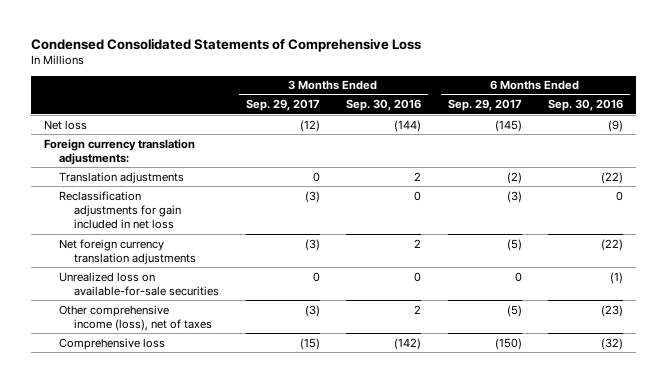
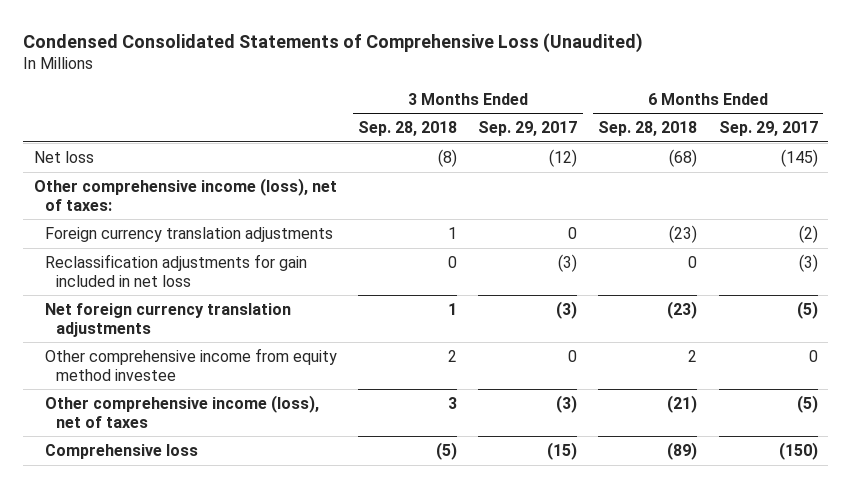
- Condensed Consolidated Statements of Comprehensive Loss
+ Condensed Consolidated Statements of Comprehensive Loss (Unaudited)
- | 3 Months Ended Sep. 29, 2017 | 3 Months Ended Sep. 30, 2016 | 6 Months Ended Sep. 29, 2017 | 6 Months Ended Sep. 30, 2016
+ | 3 Months Ended Sep. 28, 2018 | 3 Months Ended Sep. 29, 2017 | 6 Months Ended Sep. 28, 2018 | 6 Months Ended Sep. 29, 2017
- Foreign currency translation adjustments:
- Translation adjustments | 0 | 2 | (2) | (22)
+ Other comprehensive income (loss), net of taxes:
+ Foreign currency translation adjustments | 1 | 0 | (23) | (2)
- Unrealized loss on available-for-sale securities | 0 | 0 | 0 | (1)
+ Other comprehensive income from equity method investee | 2 | 0 | 2 | 0

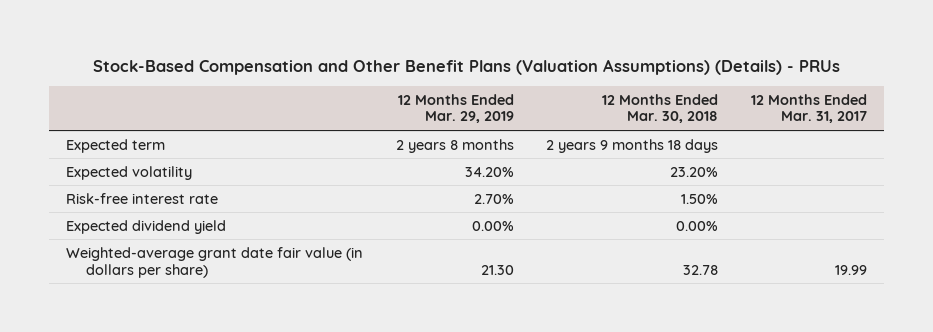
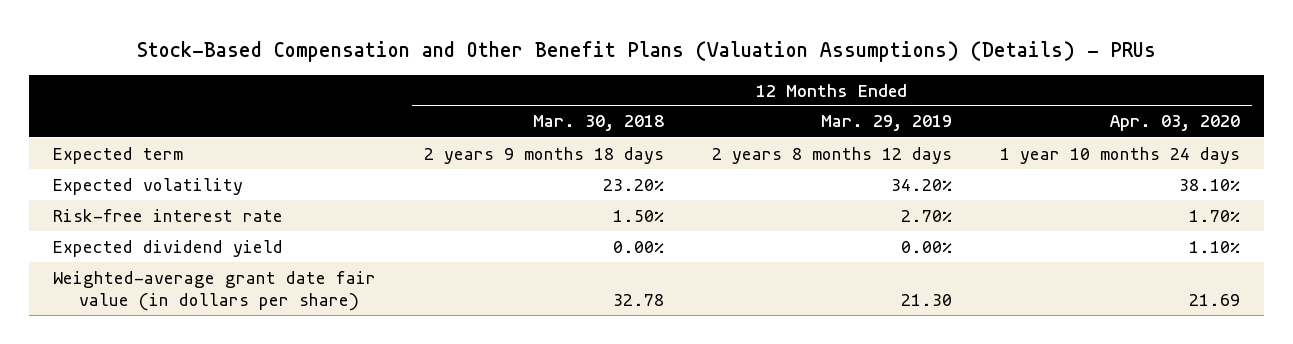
- | 12 Months Ended Mar. 29, 2019 | 12 Months Ended Mar. 30, 2018 | 12 Months Ended Mar. 31, 2017
+ | 12 Months Ended Mar. 30, 2018 | 12 Months Ended Mar. 29, 2019 | 12 Months Ended Apr. 03, 2020
- Expected term | 2 years 8 months | 2 years 9 months 18 days |
+ Expected term | 2 years 9 months 18 days | 2 years 8 months 12 days | 1 year 10 months 24 days

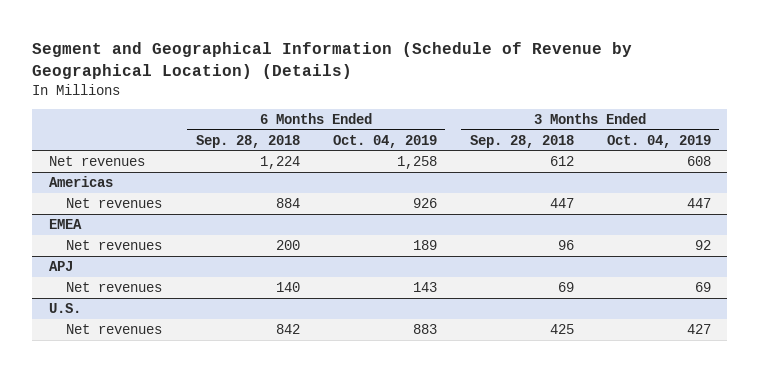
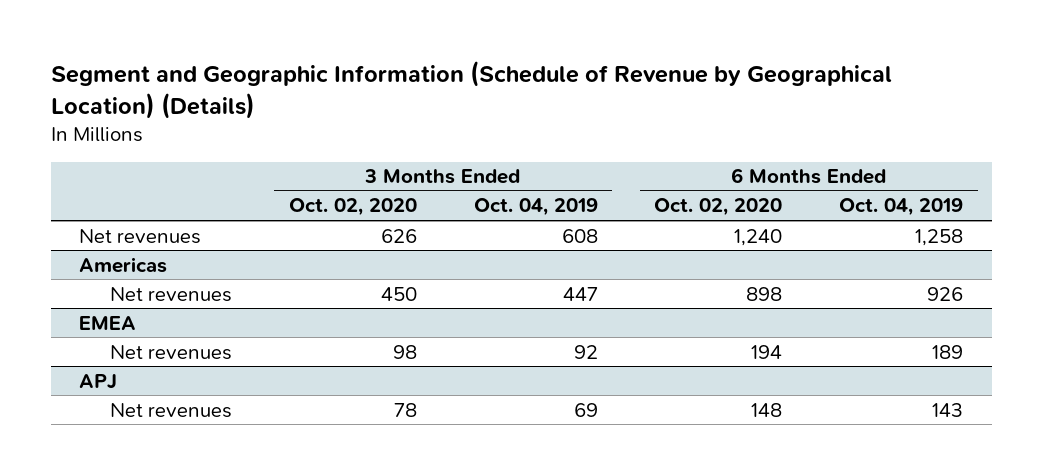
- Segment and Geographical Information (Schedule of Revenue by Geographical Location) (Details)
+ Segment and Geographic Information (Schedule of Revenue by Geographical Location) (Details)
- | 6 Months Ended Sep. 28, 2018 | 6 Months Ended Oct. 04, 2019 | 3 Months Ended Sep. 28, 2018 | 3 Months Ended Oct. 04, 2019
+ | 3 Months Ended Oct. 02, 2020 | 3 Months Ended Oct. 04, 2019 | 6 Months Ended Oct. 02, 2020 | 6 Months Ended Oct. 04, 2019
- U.S.
- Net revenues | 842 | 883 | 425 | 427

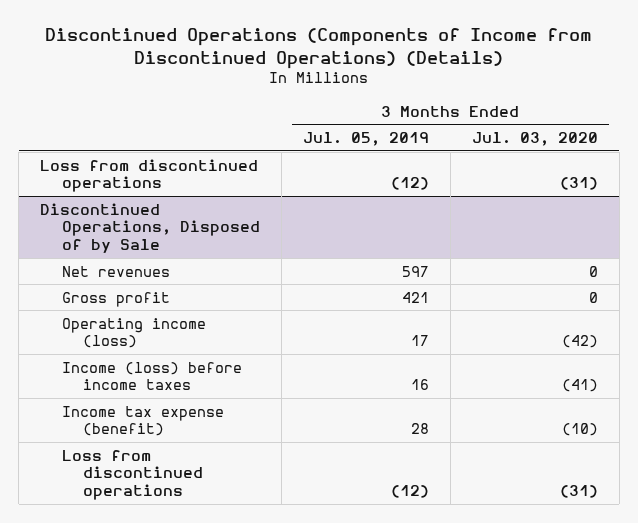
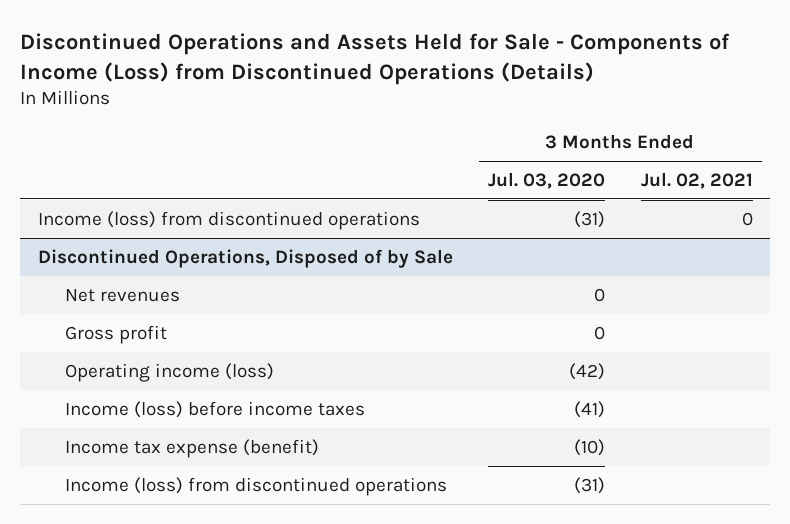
- Discontinued Operations (Components of Income from Discontinued Operations) (Details)
+ Discontinued Operations and Assets Held for Sale - Components of Income (Loss) from Discontinued Operations (Details)
- | 3 Months Ended Jul. 05, 2019 | 3 Months Ended Jul. 03, 2020
+ | 3 Months Ended Jul. 03, 2020 | 3 Months Ended Jul. 02, 2021
- Loss from discontinued operations | (12) | (31)
+ Income (loss) from discontinued operations | (31) | 0
@ Discontinued Operations, Disposed of by Sale
- Loss from discontinued operations | (12) | (31)
+ Income (loss) from discontinued operations | (31) |

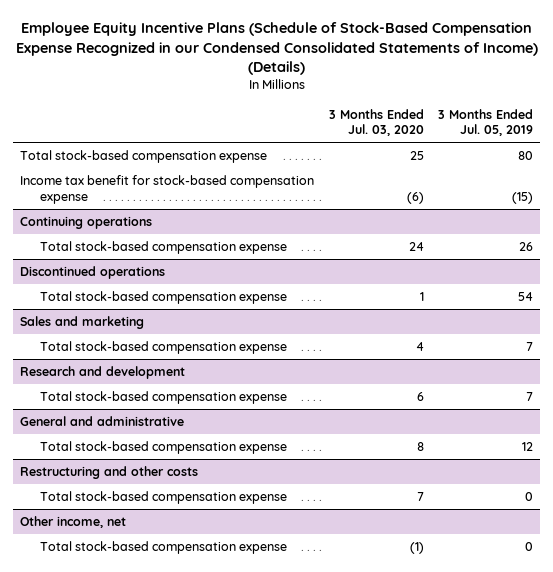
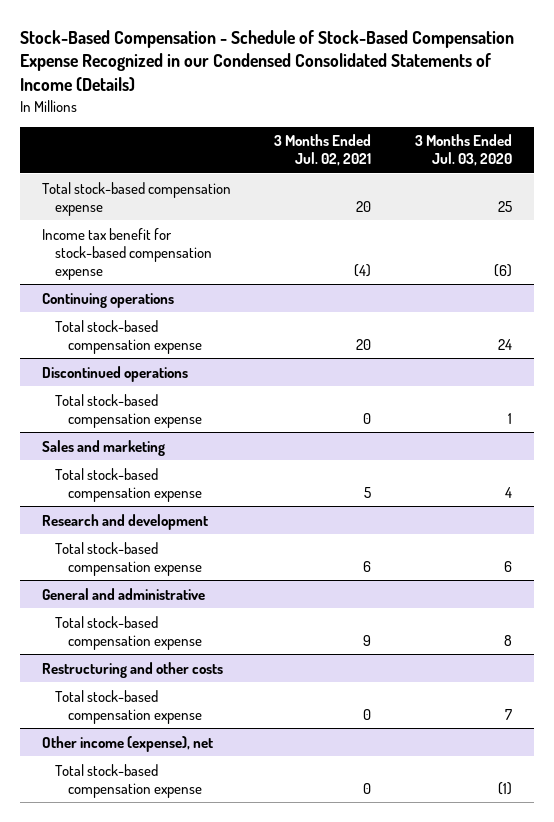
- Employee Equity Incentive Plans (Schedule of Stock-Based Compensation Expense Recognized in our Condensed Consolidated Statements of Income) (Details)
+ Stock-Based Compensation - Schedule of Stock-Based Compensation Expense Recognized in our Condensed Consolidated Statements of Income (Details)
- | 3 Months Ended Jul. 03, 2020 | 3 Months Ended Jul. 05, 2019
+ | 3 Months Ended Jul. 02, 2021 | 3 Months Ended Jul. 03, 2020
- Other income, net
+ Other income (expense), net

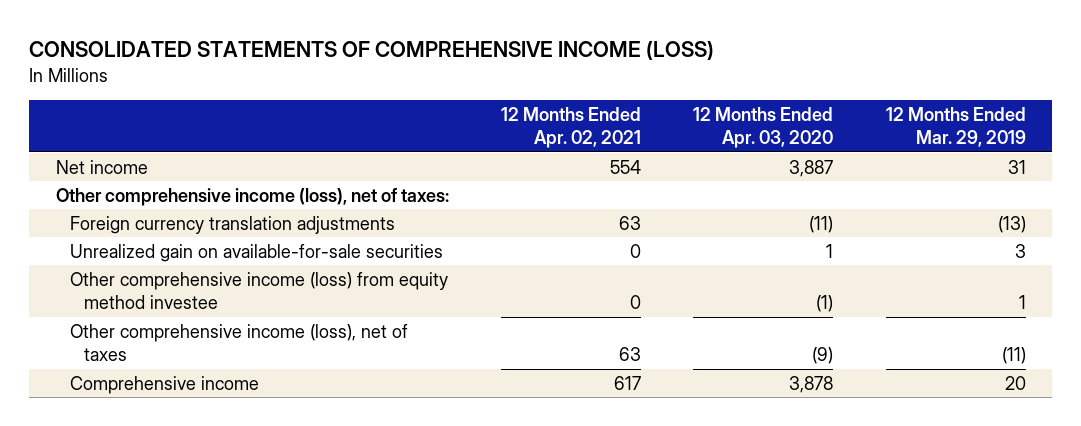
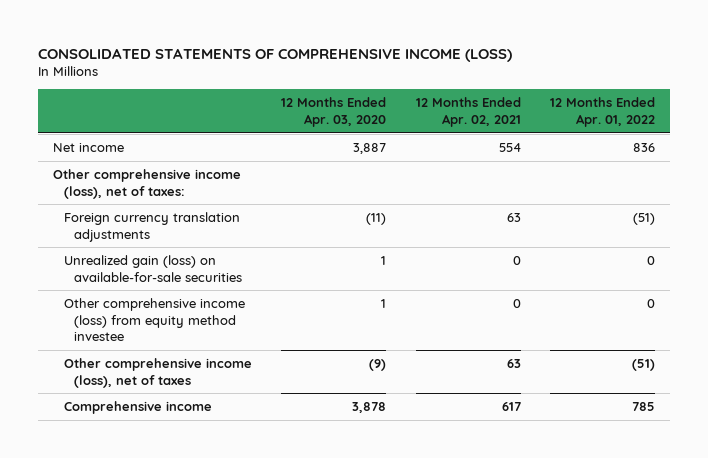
- | 12 Months Ended Apr. 02, 2021 | 12 Months Ended Apr. 03, 2020 | 12 Months Ended Mar. 29, 2019
+ | 12 Months Ended Apr. 03, 2020 | 12 Months Ended Apr. 02, 2021 | 12 Months Ended Apr. 01, 2022
- Unrealized gain on available-for-sale securities | 0 | 1 | 3
- Other comprehensive income (loss) from equity method investee | 0 | (1) | 1
+ Unrealized gain (loss) on available-for-sale securities | 1 | 0 | 0
+ Other comprehensive income (loss) from equity method investee | 1 | 0 | 0

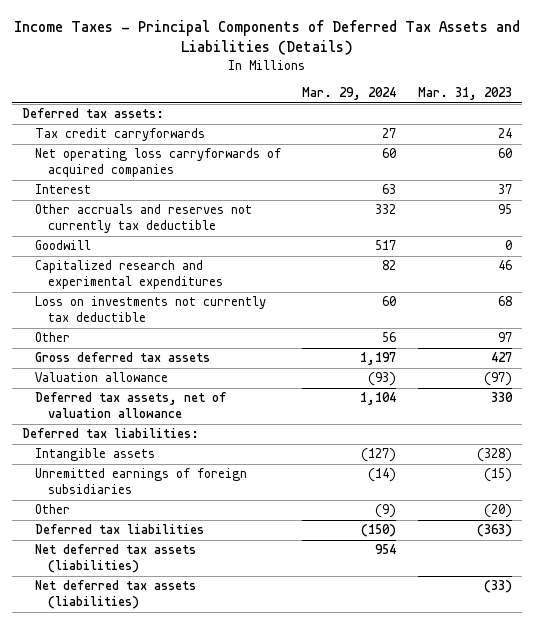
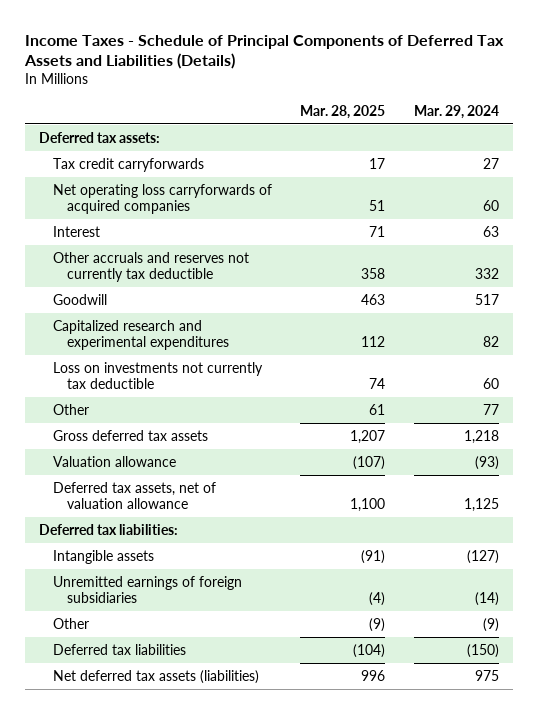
- Income Taxes - Principal Components of Deferred Tax Assets and Liabilities (Details)
+ Income Taxes - Schedule of Principal Components of Deferred Tax Assets and Liabilities (Details)
- | Mar. 29, 2024 | Mar. 31, 2023
+ | Mar. 28, 2025 | Mar. 29, 2024
- Other | 56 | 97
- Gross deferred tax assets | 1,197 | 427
+ Other | 61 | 77
+ Gross deferred tax assets | 1,207 | 1,218
- Deferred tax assets, net of valuation allowance | 1,104 | 330
+ Deferred tax assets, net of valuation allowance | 1,100 | 1,125
- Net deferred tax assets (liabilities) | 954 |
- Net deferred tax assets (liabilities) | | (33)
+ Net deferred tax assets (liabilities) | 996 | 975

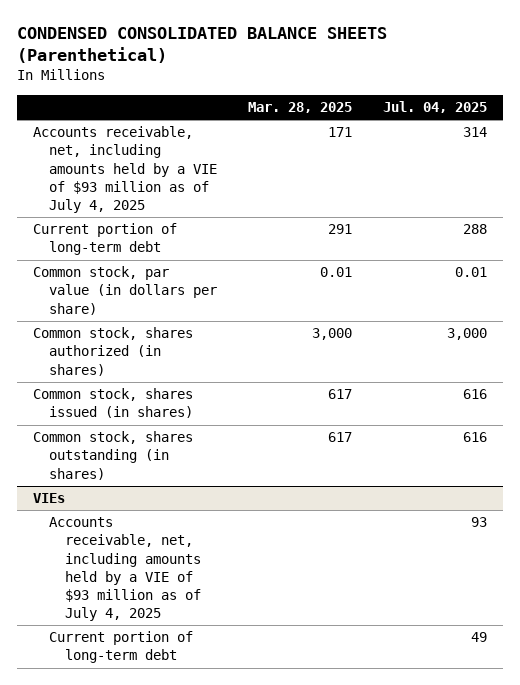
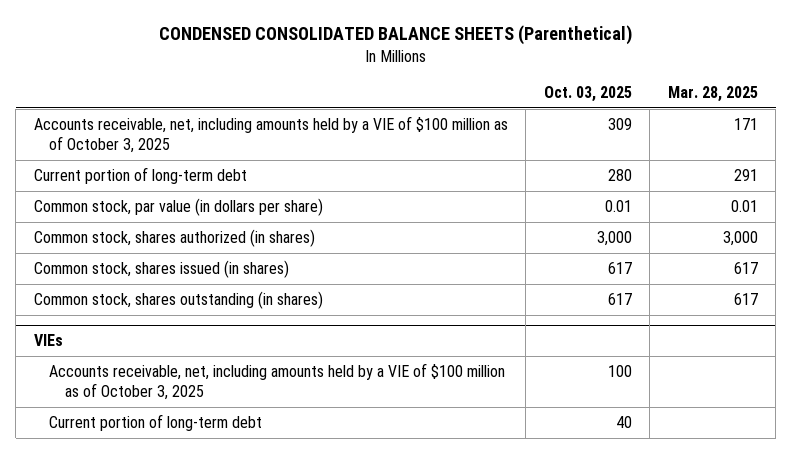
- | Mar. 28, 2025 | Jul. 04, 2025
+ | Oct. 03, 2025 | Mar. 28, 2025
- Accounts receivable, net, including amounts held by a VIE of $93 million as of July 4, 2025 | 171 | 314
+ Accounts receivable, net, including amounts held by a VIE of $100 million as of October 3, 2025 | 309 | 171
@ VIEs
- Accounts receivable, net, including amounts held by a VIE of $93 million as of July 4, 2025 | | 93
+ Accounts receivable, net, including amounts held by a VIE of $100 million as of October 3, 2025 | 100 |

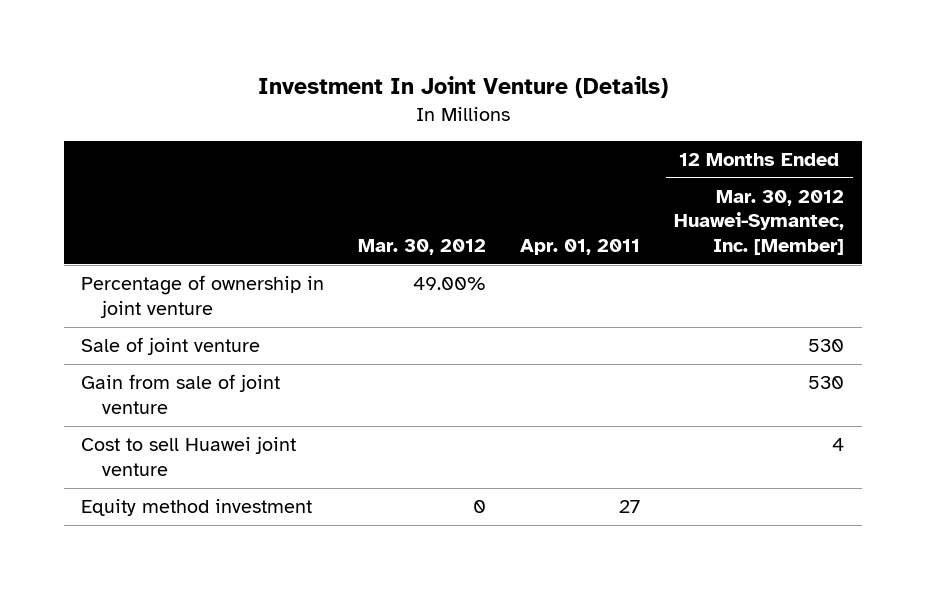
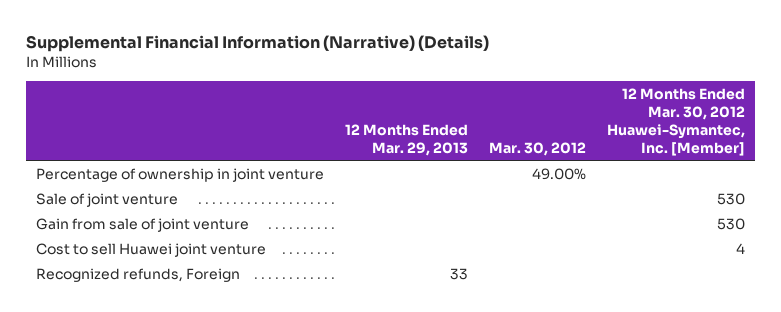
- Investment In Joint Venture (Details)
+ Supplemental Financial Information (Narrative) (Details)
- | Mar. 30, 2012 | Apr. 01, 2011 | 12 Months Ended Mar. 30, 2012 Huawei-Symantec, Inc. [Member]
+ | 12 Months Ended Mar. 29, 2013 | Mar. 30, 2012 | 12 Months Ended Mar. 30, 2012 Huawei-Symantec, Inc. [Member]
- Equity method investment | 0 | 27 |
+ Recognized refunds, Foreign | 33 | |

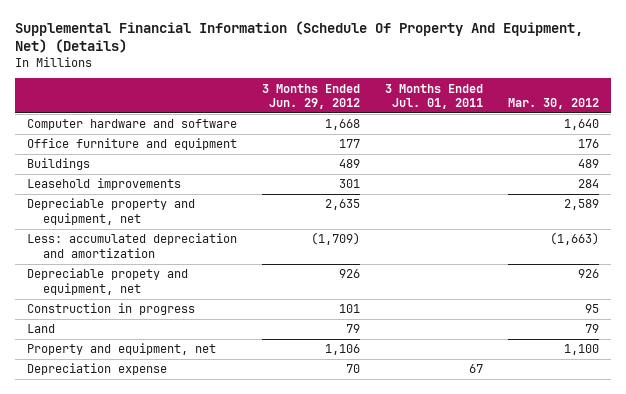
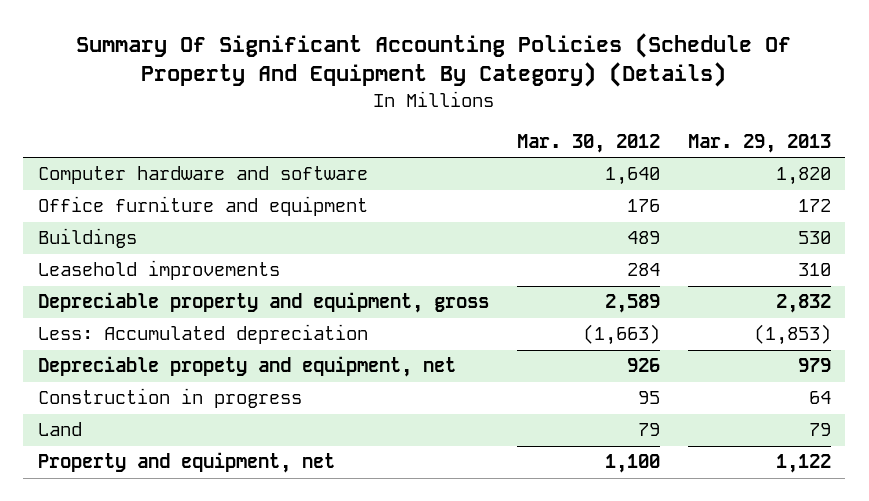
- Supplemental Financial Information (Schedule Of Property And Equipment, Net) (Details)
+ Summary Of Significant Accounting Policies (Schedule Of Property And Equipment By Category) (Details)
- | 3 Months Ended Jun. 29, 2012 | 3 Months Ended Jul. 01, 2011 | Mar. 30, 2012
+ | Mar. 30, 2012 | Mar. 29, 2013
- Depreciable property and equipment, net | 2,635 | | 2,589
- Less: accumulated depreciation and amortization | (1,709) | | (1,663)
+ Depreciable property and equipment, gross | 2,589 | 2,832
+ Less: Accumulated depreciation | (1,663) | (1,853)
- Depreciation expense | 70 | 67 |

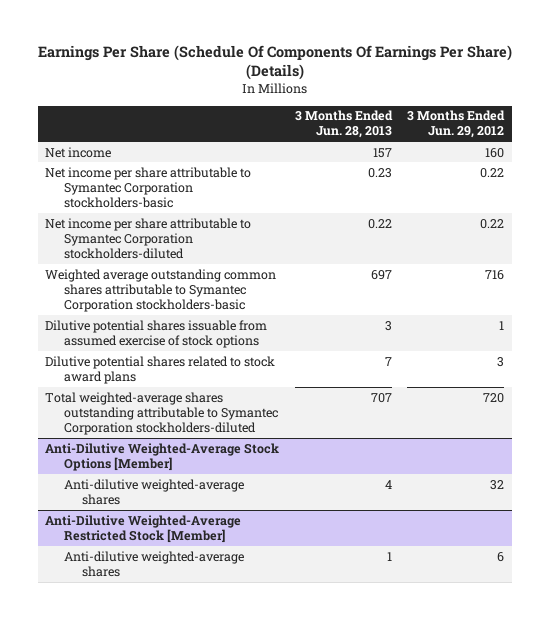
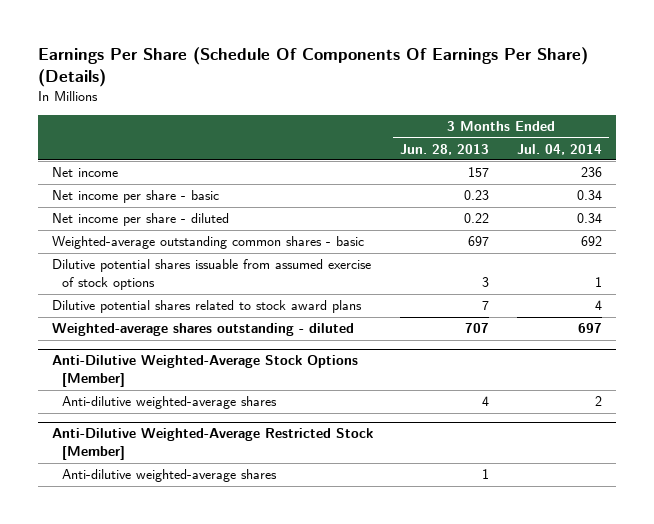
- | 3 Months Ended Jun. 28, 2013 | 3 Months Ended Jun. 29, 2012
+ | 3 Months Ended Jun. 28, 2013 | 3 Months Ended Jul. 04, 2014
- Net income per share attributable to Symantec Corporation stockholders-basic | 0.23 | 0.22
- Net income per share attributable to Symantec Corporation stockholders-diluted | 0.22 | 0.22
- Weighted average outstanding common shares attributable to Symantec Corporation stockholders-basic | 697 | 716
+ Net income per share - basic | 0.23 | 0.34
+ Net income per share - diluted | 0.22 | 0.34
+ Weighted-average outstanding common shares - basic | 697 | 692
- Total weighted-average shares outstanding attributable to Symantec Corporation stockholders-diluted | 707 | 720
+ Weighted-average shares outstanding - diluted | 707 | 697

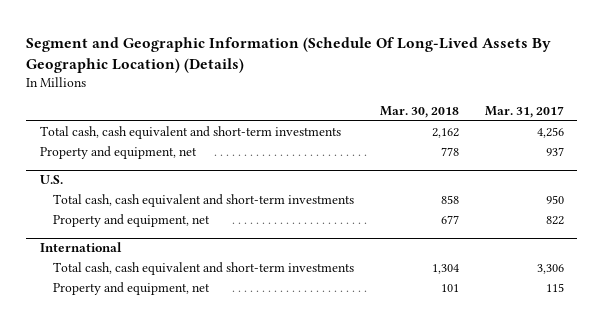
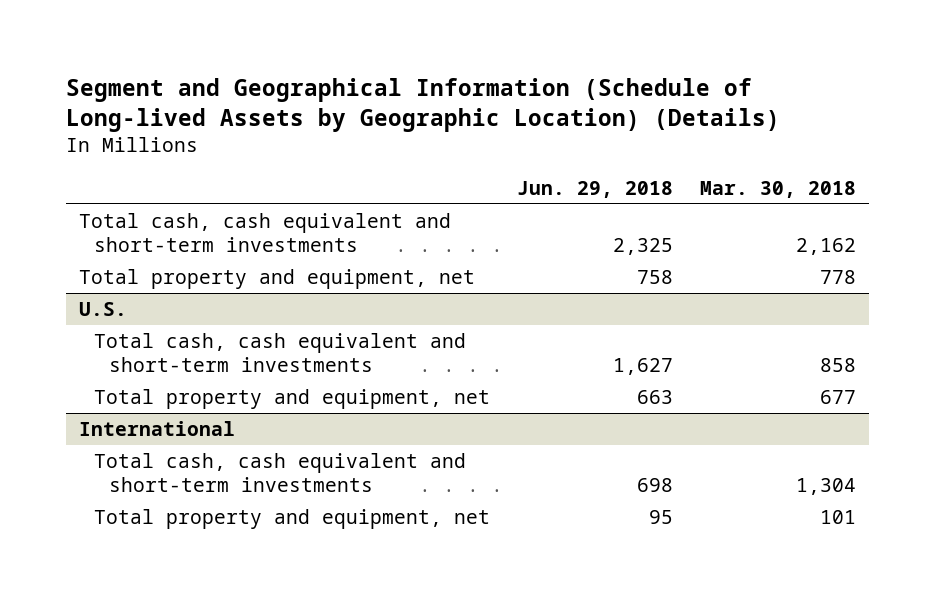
- Segment and Geographic Information (Schedule Of Long-Lived Assets By Geographic Location) (Details)
+ Segment and Geographical Information (Schedule of Long-lived Assets by Geographic Location) (Details)
- | Mar. 30, 2018 | Mar. 31, 2017
+ | Jun. 29, 2018 | Mar. 30, 2018
- Property and equipment, net | 778 | 937
+ Total property and equipment, net | 758 | 778
@ U.S.
- Property and equipment, net | 677 | 822
+ Total property and equipment, net | 663 | 677
@ International
- Property and equipment, net | 101 | 115
+ Total property and equipment, net | 95 | 101

